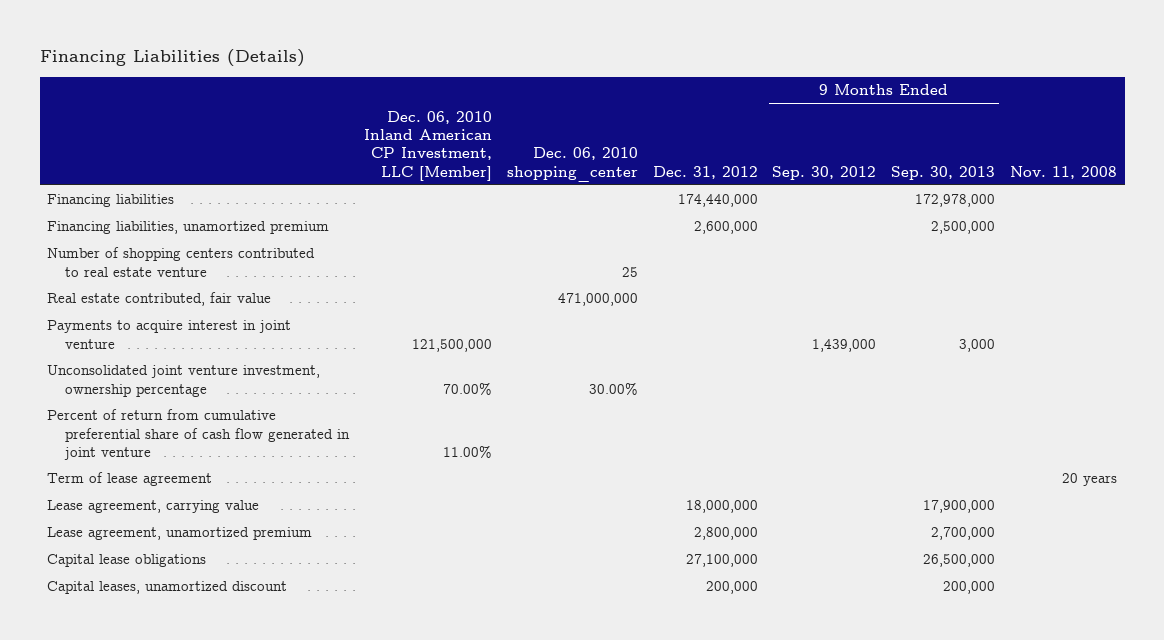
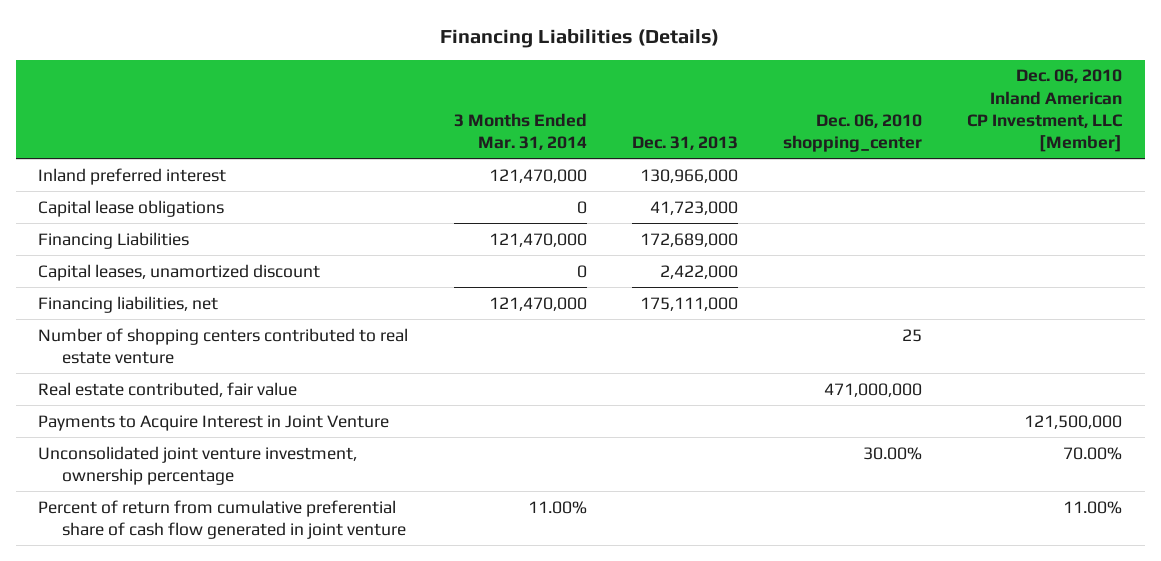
- | Dec. 06, 2010 Inland American CP Investment, LLC [Member] | Dec. 06, 2010 shopping_center | Dec. 31, 2012 | 9 Months Ended Sep. 30, 2012 | 9 Months Ended Sep. 30, 2013 | Nov. 11, 2008
+ | 3 Months Ended Mar. 31, 2014 | Dec. 31, 2013 | Dec. 06, 2010 shopping_center | Dec. 06, 2010 Inland American CP Investment, LLC [Member]
- Financing liabilities | | | 174,440,000 | | 172,978,000 |
- Financing liabilities, unamortized premium | | | 2,600,000 | | 2,500,000 |
+ Inland preferred interest | 121,470,000 | 130,966,000 | |
moved up: Capital lease obligations | 0 | 41,723,000 | |
+ Financing Liabilities | 121,470,000 | 172,689,000 | |
moved up: Capital leases, unamortized discount | 0 | 2,422,000 | |
+ Financing liabilities, net | 121,470,000 | 175,111,000 | |
- Payments to acquire interest in joint venture | 121,500,000 | | | 1,439,000 | 3,000 |
+ Payments to Acquire Interest in Joint Venture | | | | 121,500,000
- Term of lease agreement | | | | | | 20 years
- Lease agreement, carrying value | | | 18,000,000 | | 17,900,000 |
- Lease agreement, unamortized premium | | | 2,800,000 | | 2,700,000 |

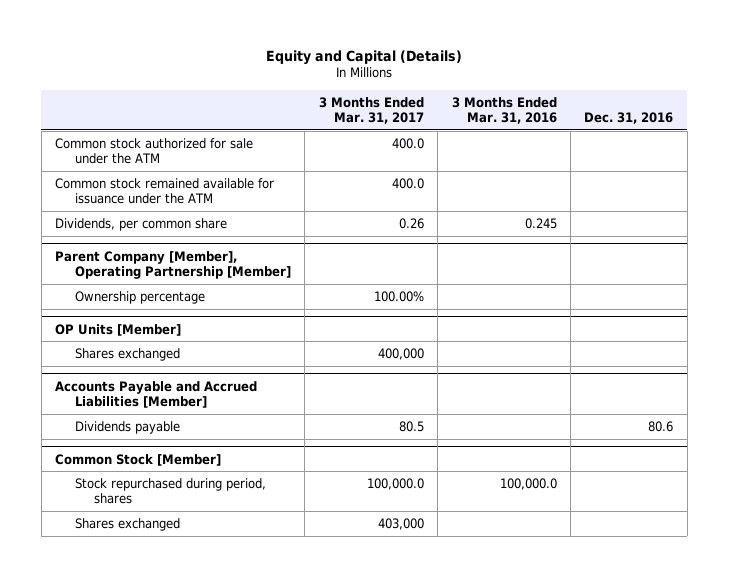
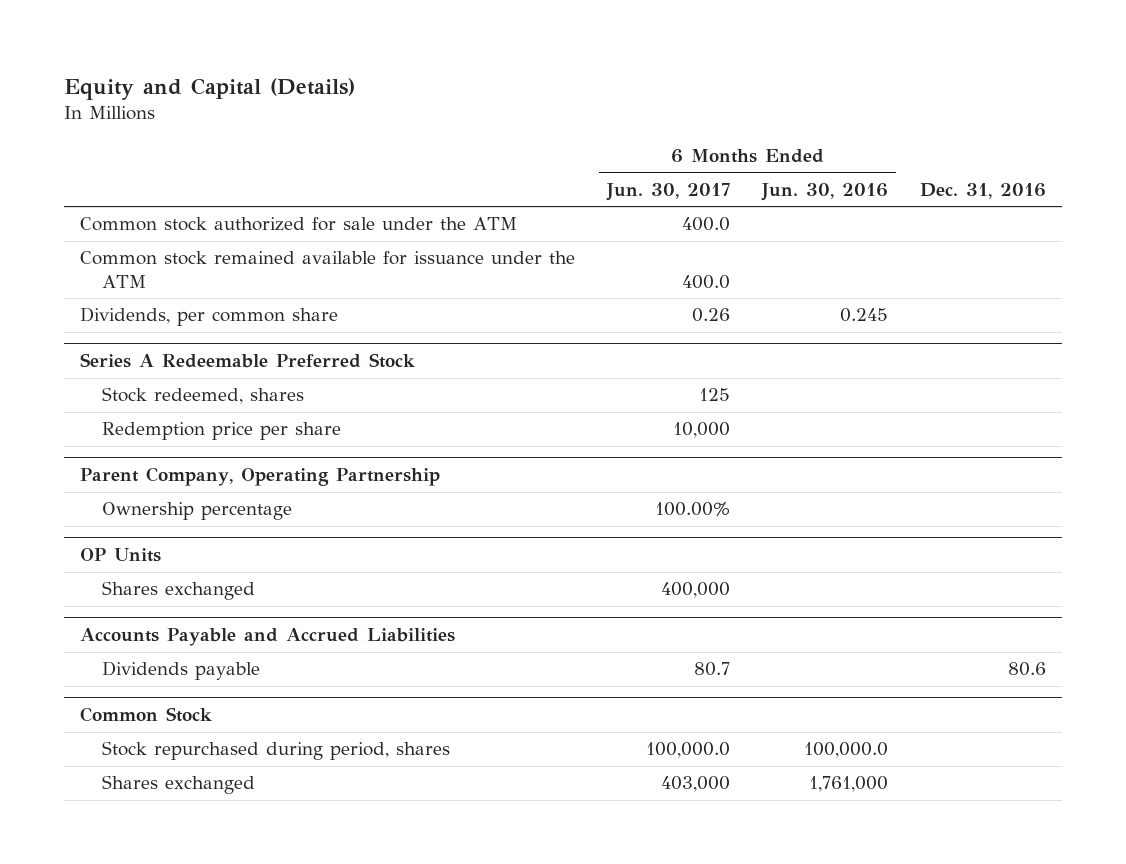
- | 3 Months Ended Mar. 31, 2017 | 3 Months Ended Mar. 31, 2016 | Dec. 31, 2016
+ | 6 Months Ended Jun. 30, 2017 | 6 Months Ended Jun. 30, 2016 | Dec. 31, 2016
- Parent Company [Member], Operating Partnership [Member]
+ Series A Redeemable Preferred Stock
+ Stock redeemed, shares | 125 | |
+ Redemption price per share | 10,000 | |
+ Parent Company, Operating Partnership
- OP Units [Member]
+ OP Units
- Accounts Payable and Accrued Liabilities [Member]
+ Accounts Payable and Accrued Liabilities
- Common Stock [Member]
+ Common Stock

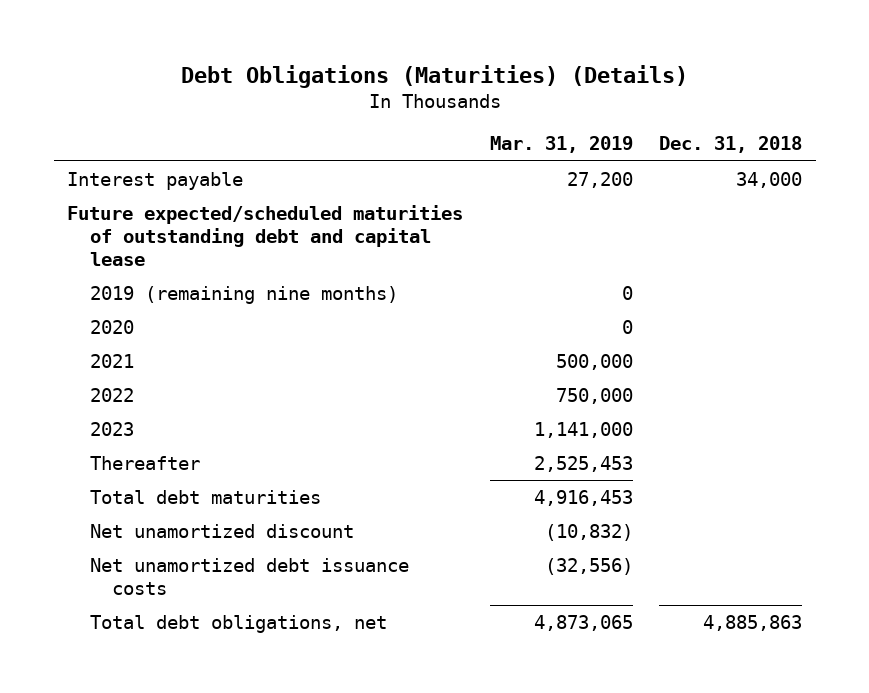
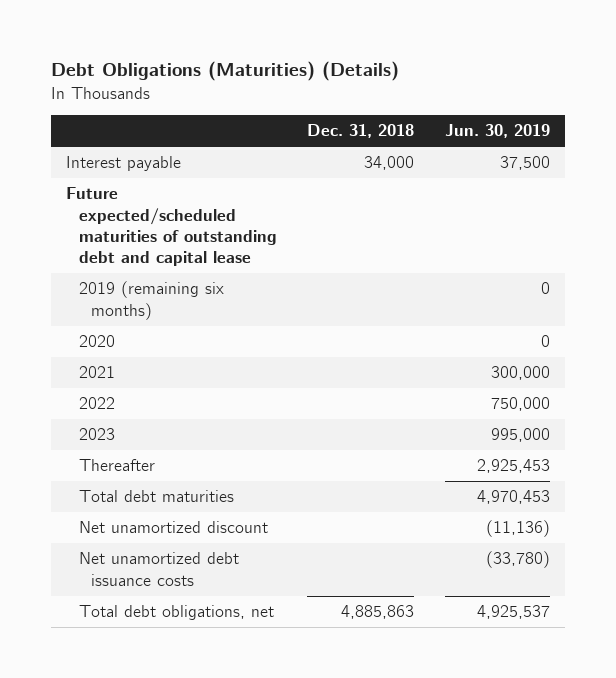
- | Mar. 31, 2019 | Dec. 31, 2018
+ | Dec. 31, 2018 | Jun. 30, 2019
- 2019 (remaining nine months) | 0 |
+ 2019 (remaining six months) | | 0

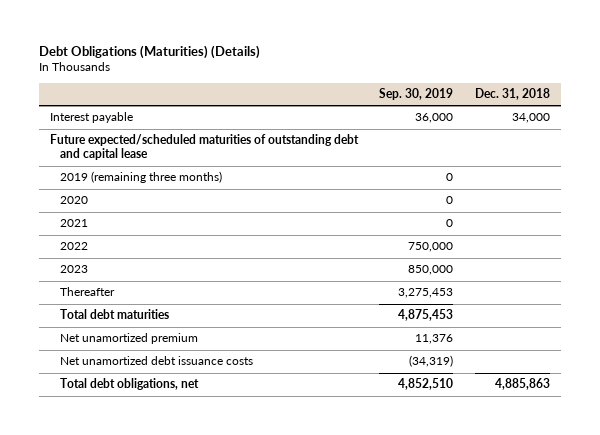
- | Dec. 31, 2018 | Jun. 30, 2019
+ | Sep. 30, 2019 | Dec. 31, 2018
- 2019 (remaining six months) | | 0
+ 2019 (remaining three months) | 0 |
- Net unamortized discount | | (11,136)
+ Net unamortized premium | 11,376 |

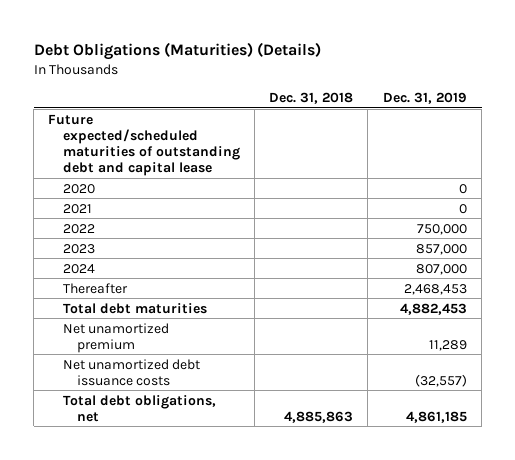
- | Sep. 30, 2019 | Dec. 31, 2018
+ | Dec. 31, 2018 | Dec. 31, 2019
- Interest payable | 36,000 | 34,000
- 2019 (remaining three months) | 0 |
+ 2024 | | 807,000

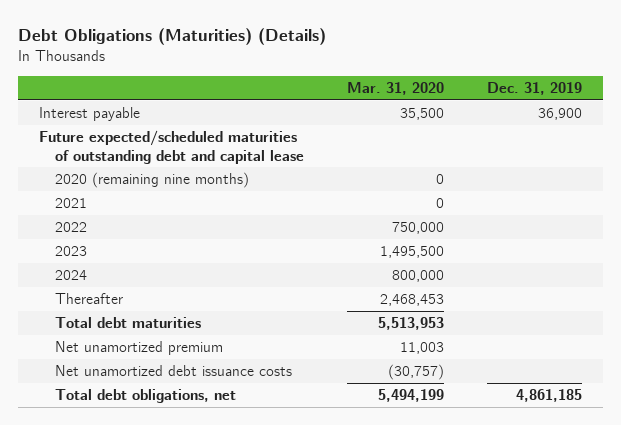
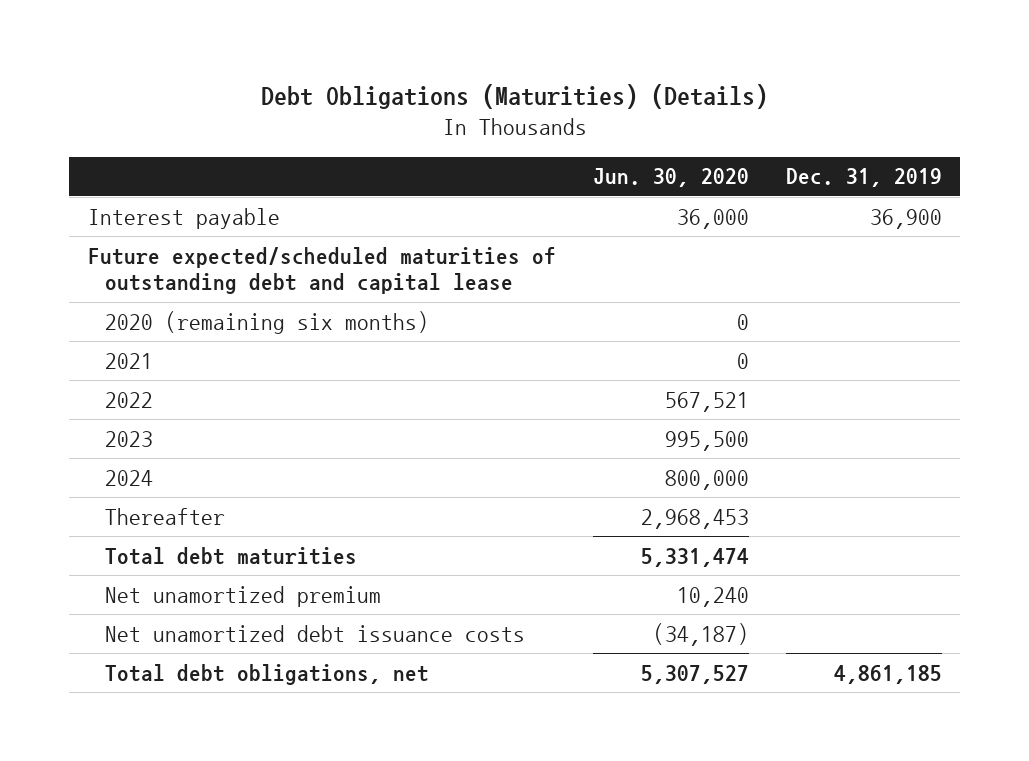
- | Mar. 31, 2020 | Dec. 31, 2019
+ | Jun. 30, 2020 | Dec. 31, 2019
- 2020 (remaining nine months) | 0 |
+ 2020 (remaining six months) | 0 |

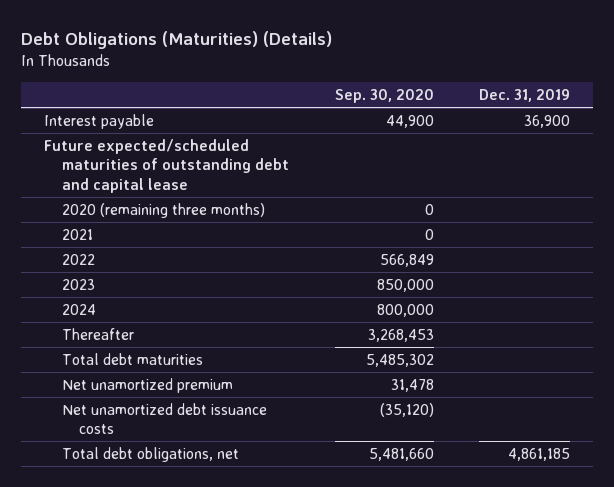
- | Jun. 30, 2020 | Dec. 31, 2019
+ | Sep. 30, 2020 | Dec. 31, 2019
- 2020 (remaining six months) | 0 |
+ 2020 (remaining three months) | 0 |

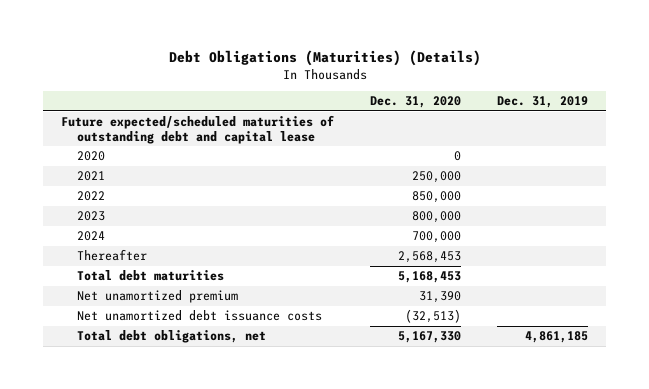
- | Sep. 30, 2020 | Dec. 31, 2019
+ | Dec. 31, 2020 | Dec. 31, 2019
- Interest payable | 44,900 | 36,900
- 2020 (remaining three months) | 0 |
+ 2020 | 0 |

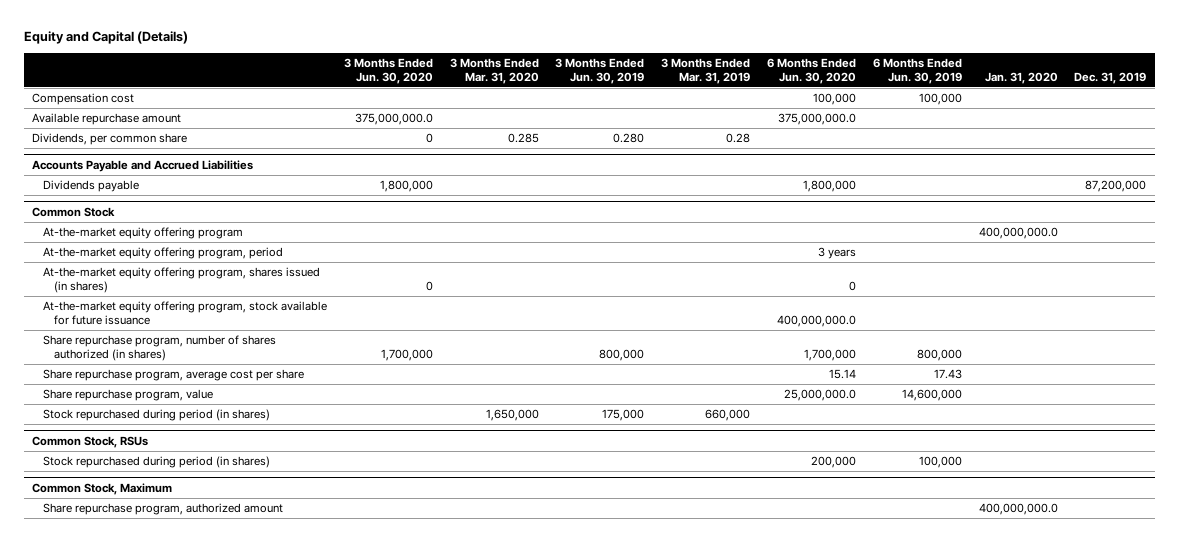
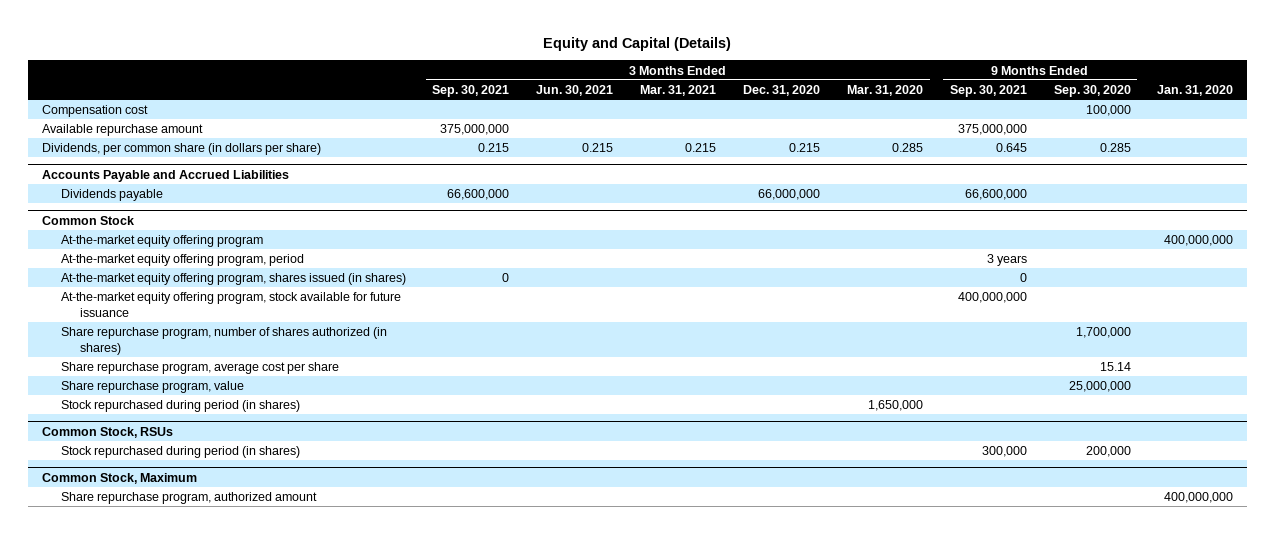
- | 3 Months Ended Jun. 30, 2020 | 3 Months Ended Mar. 31, 2020 | 3 Months Ended Jun. 30, 2019 | 3 Months Ended Mar. 31, 2019 | 6 Months Ended Jun. 30, 2020 | 6 Months Ended Jun. 30, 2019 | Jan. 31, 2020 | Dec. 31, 2019
+ | 3 Months Ended Sep. 30, 2021 | 3 Months Ended Jun. 30, 2021 | 3 Months Ended Mar. 31, 2021 | 3 Months Ended Dec. 31, 2020 | 3 Months Ended Mar. 31, 2020 | 9 Months Ended Sep. 30, 2021 | 9 Months Ended Sep. 30, 2020 | Jan. 31, 2020
- Dividends, per common share | 0 | 0.285 | 0.280 | 0.28 | | | |
+ Dividends, per common share (in dollars per share) | 0.215 | 0.215 | 0.215 | 0.215 | 0.285 | 0.645 | 0.285 |
@ Common Stock
- At-the-market equity offering program | | | | | | | 400,000,000.0 |
+ At-the-market equity offering program | | | | | | | | 400,000,000
@ Common Stock, Maximum
- Share repurchase program, authorized amount | | | | | | | 400,000,000.0 |
+ Share repurchase program, authorized amount | | | | | | | | 400,000,000

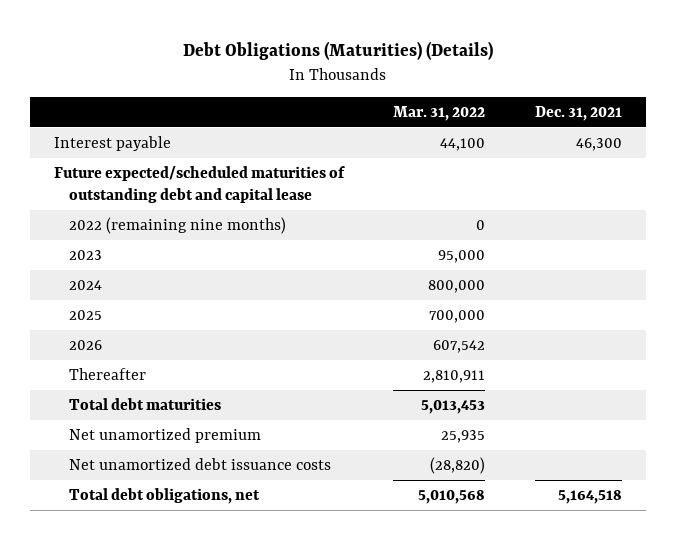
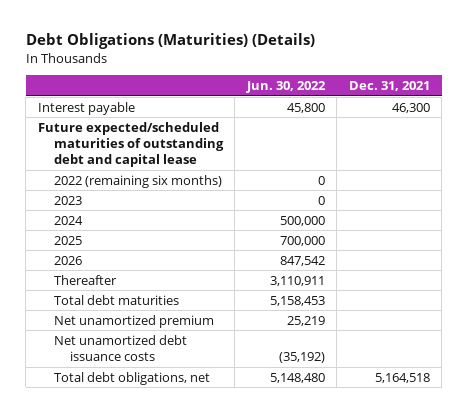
- | Mar. 31, 2022 | Dec. 31, 2021
+ | Jun. 30, 2022 | Dec. 31, 2021
- 2022 (remaining nine months) | 0 |
+ 2022 (remaining six months) | 0 |

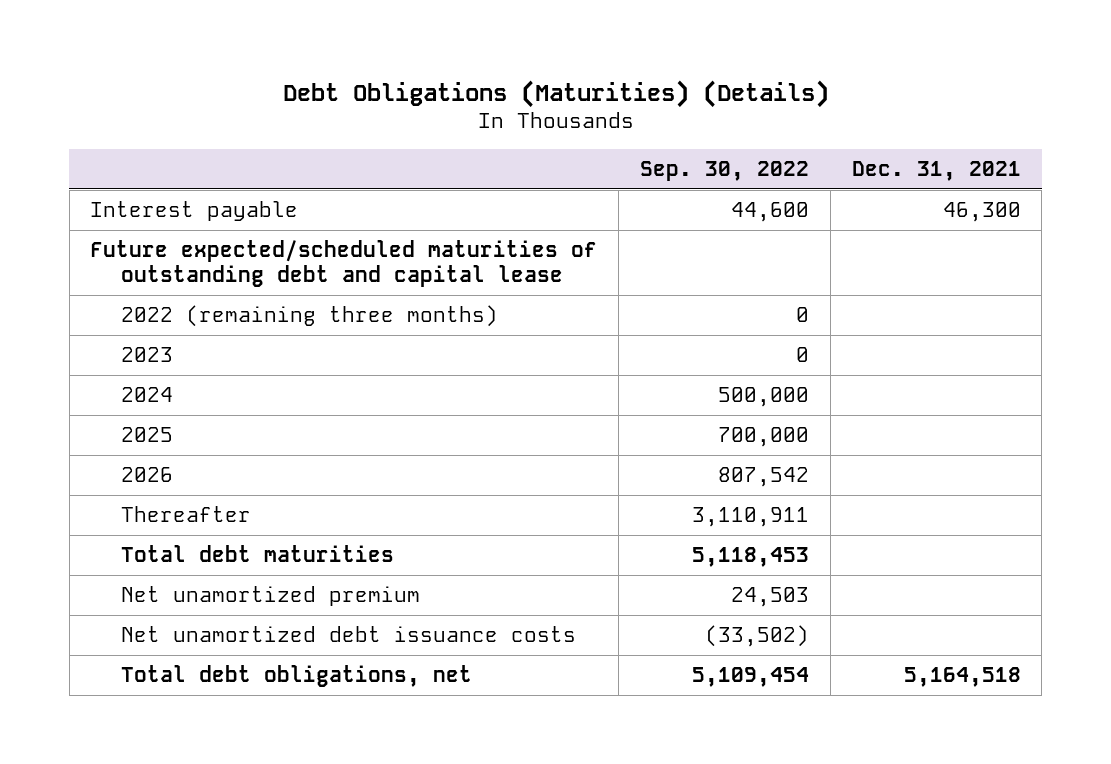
- | Jun. 30, 2022 | Dec. 31, 2021
+ | Sep. 30, 2022 | Dec. 31, 2021
- 2022 (remaining six months) | 0 |
+ 2022 (remaining three months) | 0 |

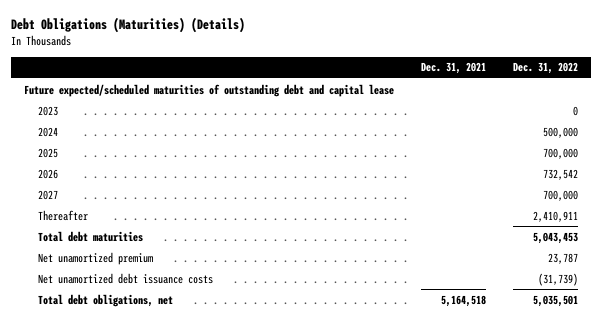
- | Sep. 30, 2022 | Dec. 31, 2021
+ | Dec. 31, 2021 | Dec. 31, 2022
- Interest payable | 44,600 | 46,300
- 2022 (remaining three months) | 0 |
+ 2027 | | 700,000

